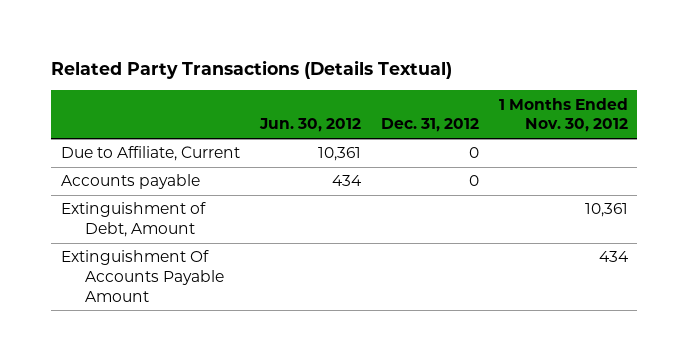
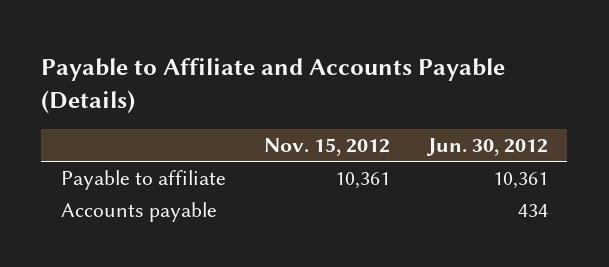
- Related Party Transactions (Details Textual)
+ Payable to Affiliate and Accounts Payable (Details)
- | Jun. 30, 2012 | Dec. 31, 2012 | 1 Months Ended Nov. 30, 2012
+ | Nov. 15, 2012 | Jun. 30, 2012
- Due to Affiliate, Current | 10,361 | 0 |
+ Payable to affiliate | 10,361 | 10,361
- Extinguishment of Debt, Amount | | | 10,361
- Extinguishment Of Accounts Payable Amount | | | 434

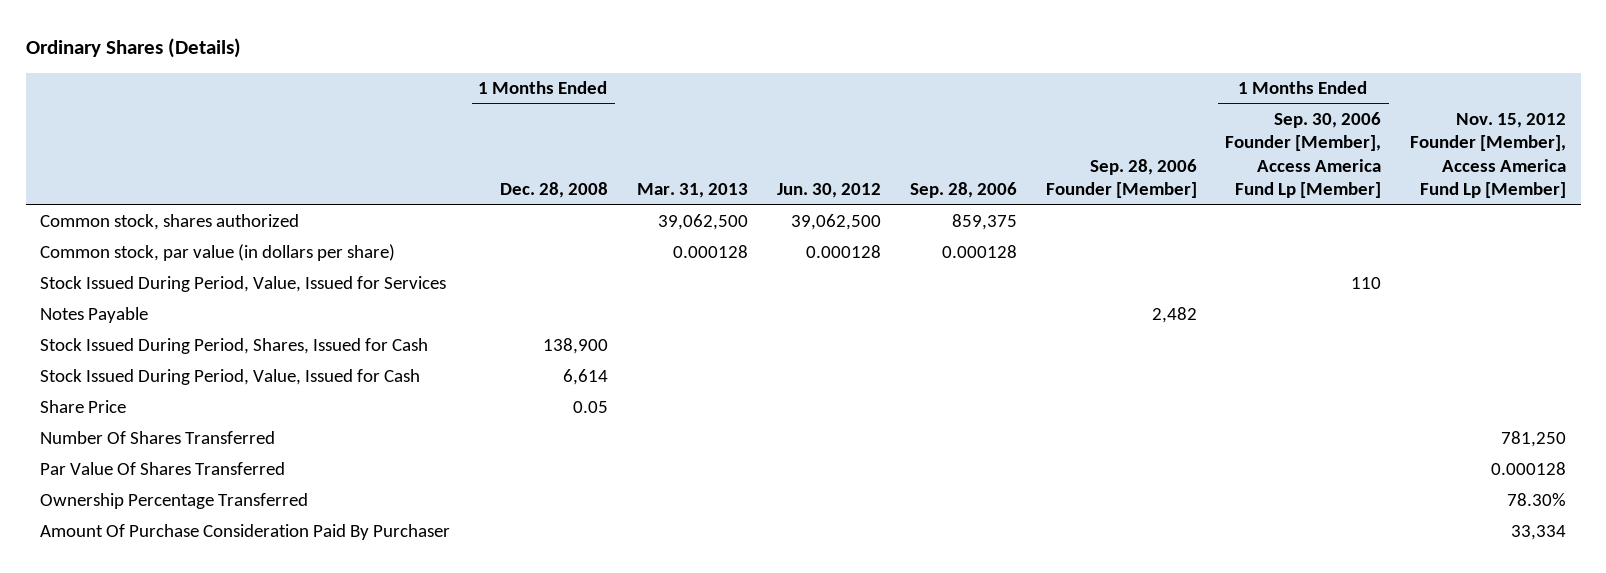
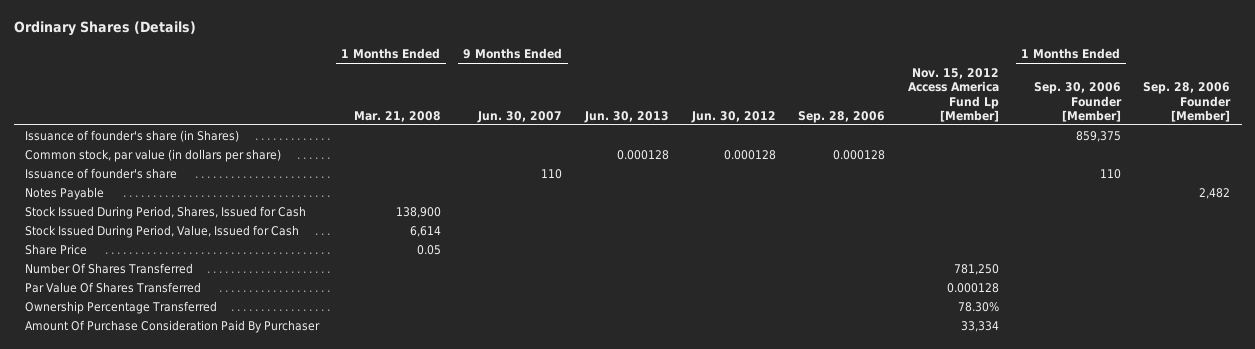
- | 1 Months Ended Dec. 28, 2008 | Mar. 31, 2013 | Jun. 30, 2012 | Sep. 28, 2006 | Sep. 28, 2006 Founder [Member] | 1 Months Ended Sep. 30, 2006 Founder [Member], Access America Fund Lp [Member] | Nov. 15, 2012 Founder [Member], Access America Fund Lp [Member]
+ | 1 Months Ended Mar. 21, 2008 | 9 Months Ended Jun. 30, 2007 | Jun. 30, 2013 | Jun. 30, 2012 | Sep. 28, 2006 | Nov. 15, 2012 Access America Fund Lp [Member] | 1 Months Ended Sep. 30, 2006 Founder [Member] | Sep. 28, 2006 Founder [Member]
- Common stock, shares authorized | | 39,062,500 | 39,062,500 | 859,375 | | |
+ Issuance of founder's share (in Shares) | | | | | | | 859,375 |
- Stock Issued During Period, Value, Issued for Services | | | | | | 110 |
+ Issuance of founder's share | | 110 | | | | | 110 |

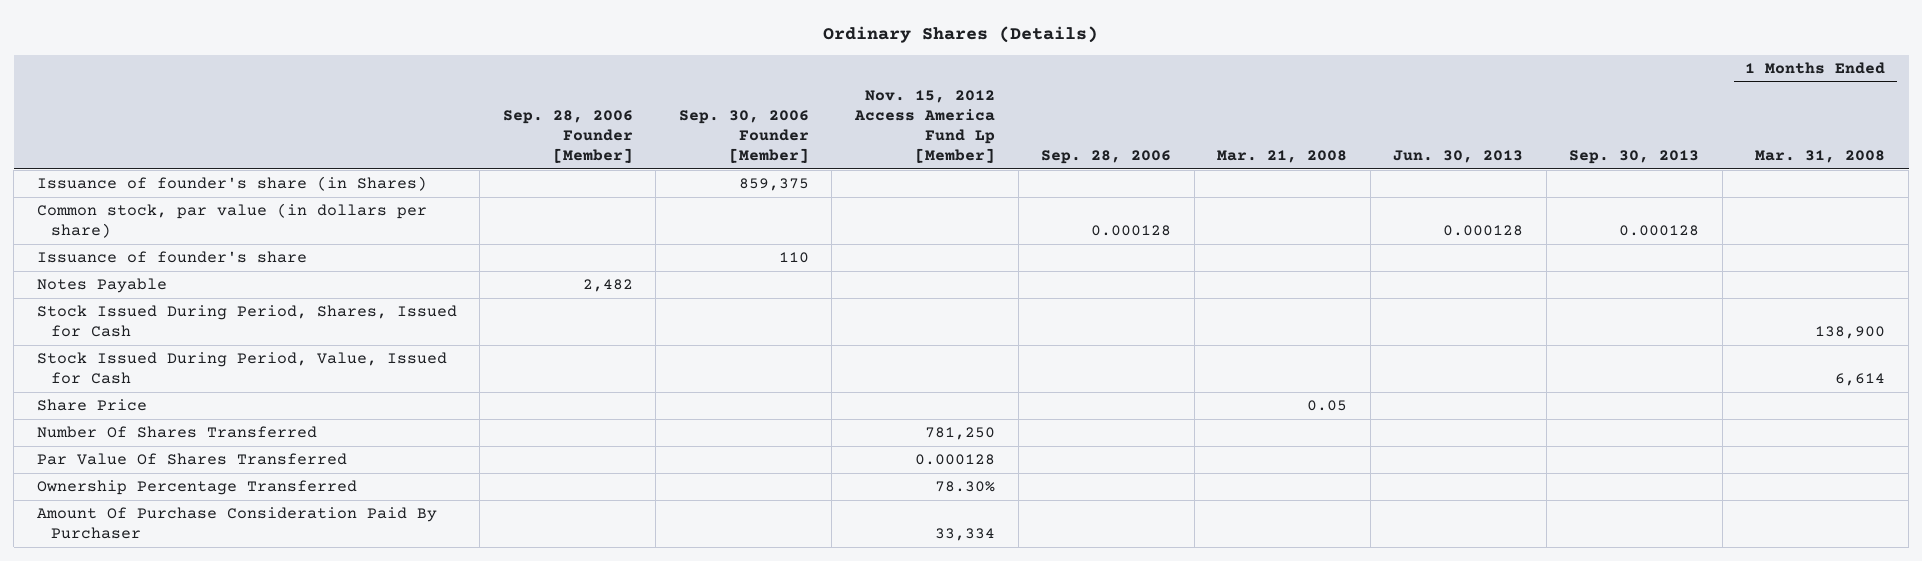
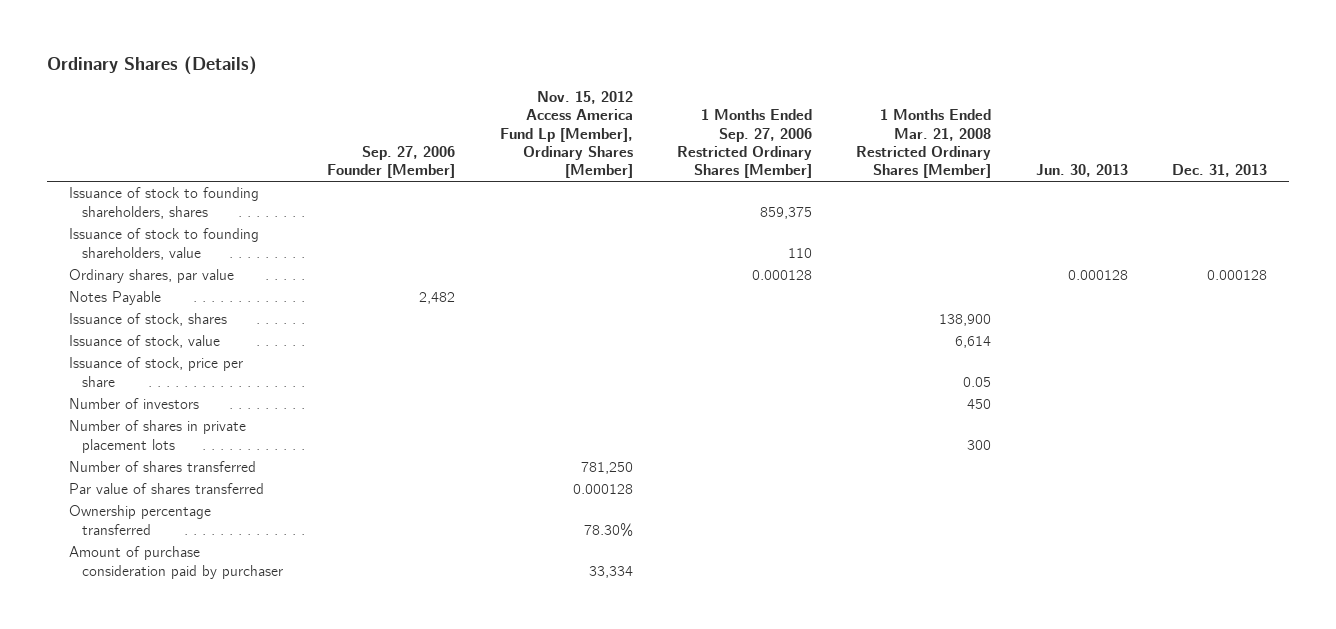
- | Sep. 28, 2006 Founder [Member] | Sep. 30, 2006 Founder [Member] | Nov. 15, 2012 Access America Fund Lp [Member] | Sep. 28, 2006 | Mar. 21, 2008 | Jun. 30, 2013 | Sep. 30, 2013 | 1 Months Ended Mar. 31, 2008
+ | Sep. 27, 2006 Founder [Member] | Nov. 15, 2012 Access America Fund Lp [Member], Ordinary Shares [Member] | 1 Months Ended Sep. 27, 2006 Restricted Ordinary Shares [Member] | 1 Months Ended Mar. 21, 2008 Restricted Ordinary Shares [Member] | Jun. 30, 2013 | Dec. 31, 2013
- Issuance of founder's share (in Shares) | | 859,375 | | | | | |
- Common stock, par value (in dollars per share) | | | | 0.000128 | | 0.000128 | 0.000128 |
- Issuance of founder's share | | 110 | | | | | |
+ Issuance of stock to founding shareholders, shares | | | 859,375 | | |
+ Issuance of stock to founding shareholders, value | | | 110 | | |
+ Ordinary shares, par value | | | 0.000128 | | 0.000128 | 0.000128
- Stock Issued During Period, Shares, Issued for Cash | | | | | | | | 138,900
- Stock Issued During Period, Value, Issued for Cash | | | | | | | | 6,614
- Share Price | | | | | 0.05 | | |
- Number Of Shares Transferred | | | 781,250 | | | | |
- Par Value Of Shares Transferred | | | 0.000128 | | | | |
- Ownership Percentage Transferred | | | 78.30% | | | | |
- Amount Of Purchase Consideration Paid By Purchaser | | | 33,334 | | | | |
+ Issuance of stock, shares | | | | 138,900 | |
+ Issuance of stock, value | | | | 6,614 | |
+ Issuance of stock, price per share | | | | 0.05 | |
+ Number of investors | | | | 450 | |
+ Number of shares in private placement lots | | | | 300 | |
+ Number of shares transferred | | 781,250 | | | |
+ Par value of shares transferred | | 0.000128 | | | |
+ Ownership percentage transferred | | 78.30% | | | |
+ Amount of purchase consideration paid by purchaser | | 33,334 | | | |

